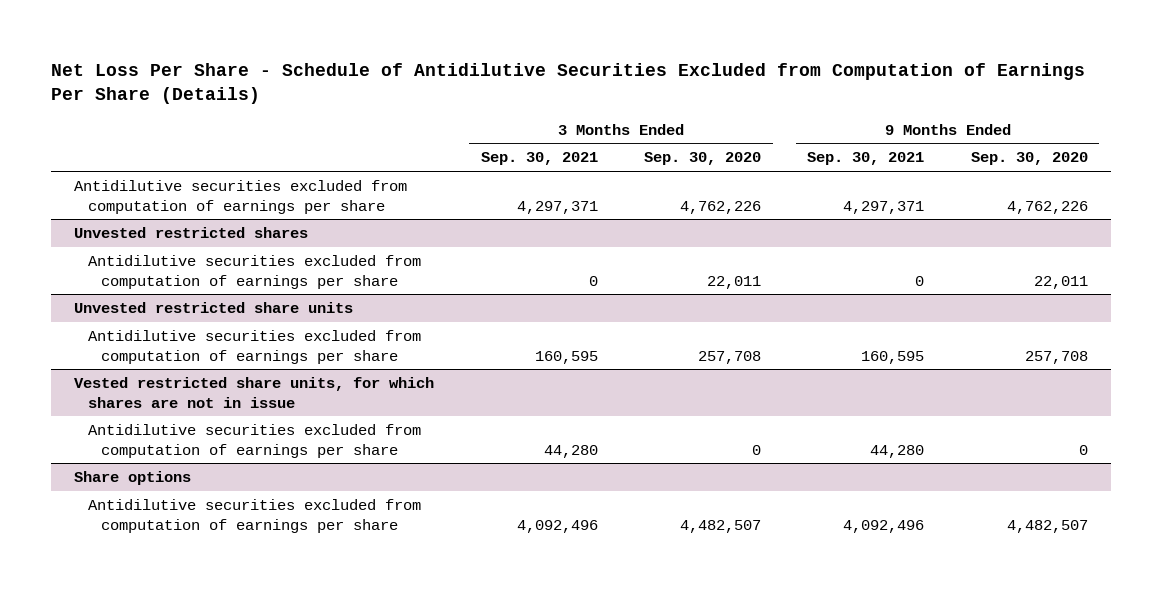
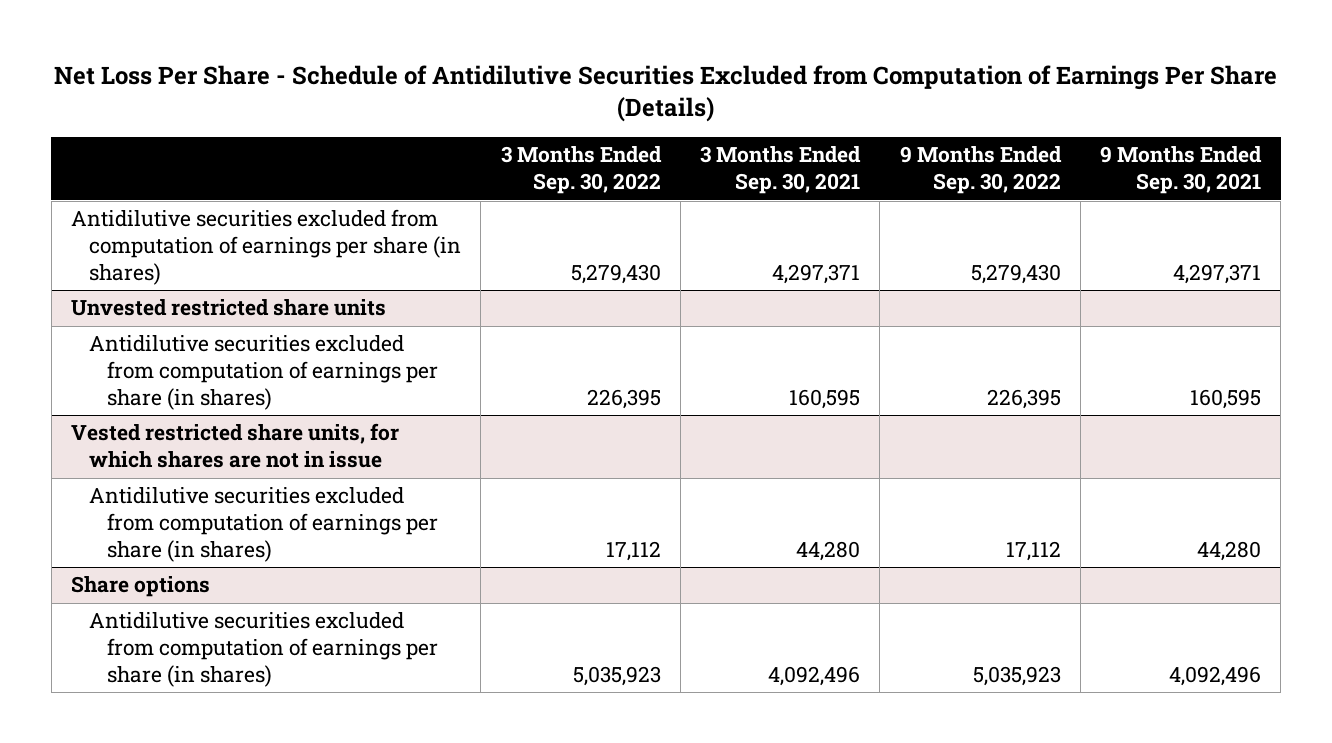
- | 3 Months Ended Sep. 30, 2021 | 3 Months Ended Sep. 30, 2020 | 9 Months Ended Sep. 30, 2021 | 9 Months Ended Sep. 30, 2020
+ | 3 Months Ended Sep. 30, 2022 | 3 Months Ended Sep. 30, 2021 | 9 Months Ended Sep. 30, 2022 | 9 Months Ended Sep. 30, 2021
- Antidilutive securities excluded from computation of earnings per share | 4,297,371 | 4,762,226 | 4,297,371 | 4,762,226
- Unvested restricted shares
- Antidilutive securities excluded from computation of earnings per share | 0 | 22,011 | 0 | 22,011
+ Antidilutive securities excluded from computation of earnings per share (in shares) | 5,279,430 | 4,297,371 | 5,279,430 | 4,297,371
@ Unvested restricted share units
- Antidilutive securities excluded from computation of earnings per share | 160,595 | 257,708 | 160,595 | 257,708
+ Antidilutive securities excluded from computation of earnings per share (in shares) | 226,395 | 160,595 | 226,395 | 160,595
@ Vested restricted share units, for which shares are not in issue
- Antidilutive securities excluded from computation of earnings per share | 44,280 | 0 | 44,280 | 0
+ Antidilutive securities excluded from computation of earnings per share (in shares) | 17,112 | 44,280 | 17,112 | 44,280
@ Share options
- Antidilutive securities excluded from computation of earnings per share | 4,092,496 | 4,482,507 | 4,092,496 | 4,482,507
+ Antidilutive securities excluded from computation of earnings per share (in shares) | 5,035,923 | 4,092,496 | 5,035,923 | 4,092,496

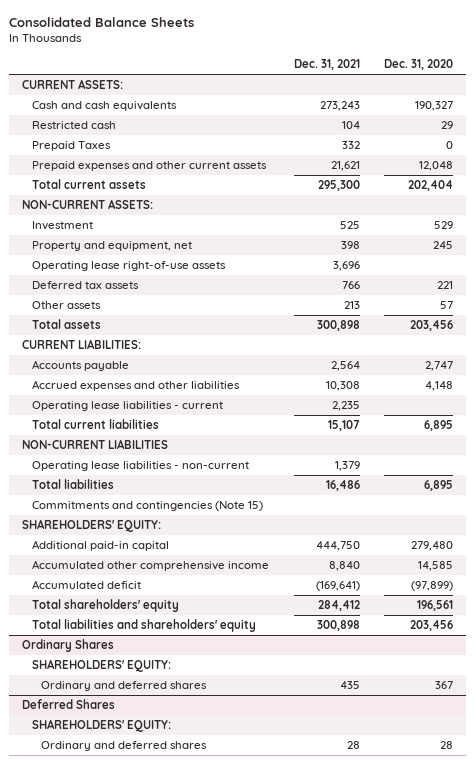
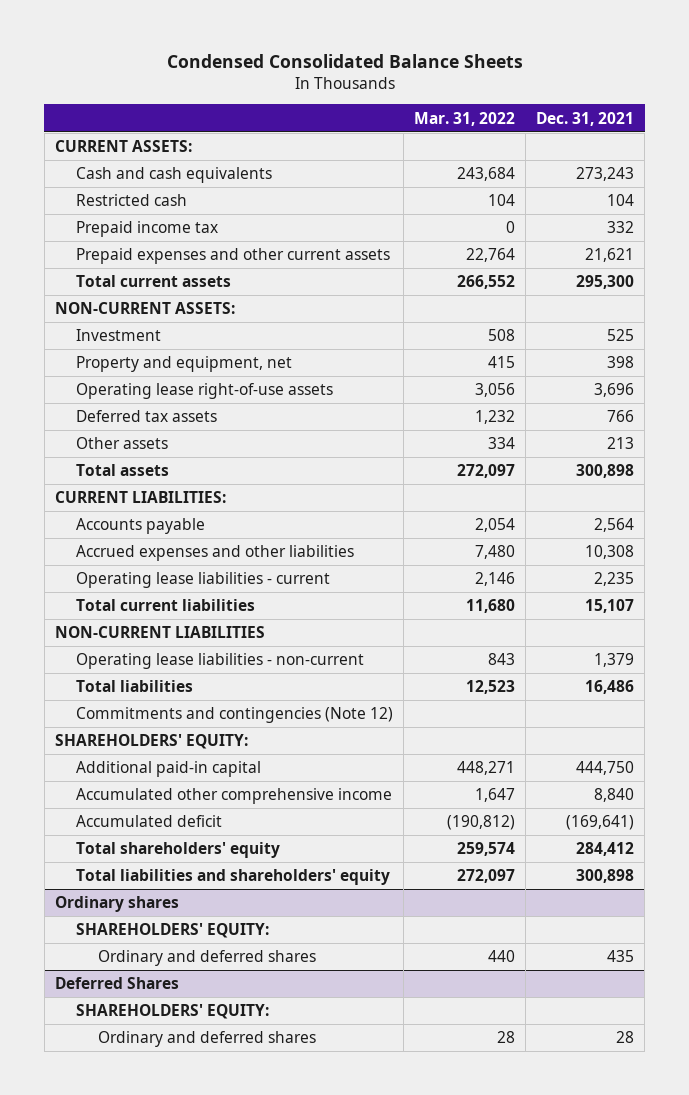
- Consolidated Balance Sheets
+ Condensed Consolidated Balance Sheets
- | Dec. 31, 2021 | Dec. 31, 2020
+ | Mar. 31, 2022 | Dec. 31, 2021
- Prepaid Taxes | 332 | 0
+ Prepaid income tax | 0 | 332
- Commitments and contingencies (Note 15)
+ Commitments and contingencies (Note 12)
- Ordinary Shares
+ Ordinary shares

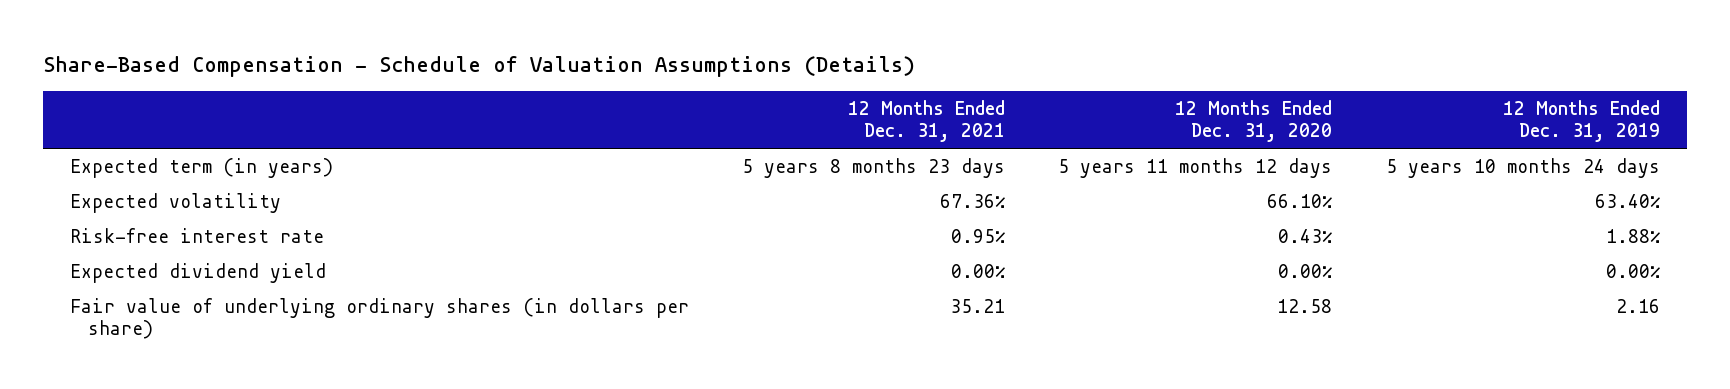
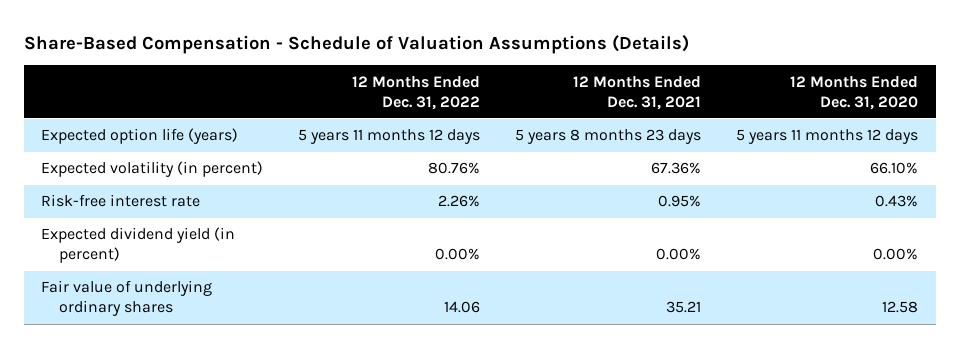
- | 12 Months Ended Dec. 31, 2021 | 12 Months Ended Dec. 31, 2020 | 12 Months Ended Dec. 31, 2019
+ | 12 Months Ended Dec. 31, 2022 | 12 Months Ended Dec. 31, 2021 | 12 Months Ended Dec. 31, 2020
- Expected term (in years) | 5 years 8 months 23 days | 5 years 11 months 12 days | 5 years 10 months 24 days
- Expected volatility | 67.36% | 66.10% | 63.40%
+ Expected option life (years) | 5 years 11 months 12 days | 5 years 8 months 23 days | 5 years 11 months 12 days
+ Expected volatility (in percent) | 80.76% | 67.36% | 66.10%
- Expected dividend yield | 0.00% | 0.00% | 0.00%
- Fair value of underlying ordinary shares (in dollars per share) | 35.21 | 12.58 | 2.16
+ Expected dividend yield (in percent) | 0.00% | 0.00% | 0.00%
+ Fair value of underlying ordinary shares | 14.06 | 35.21 | 12.58

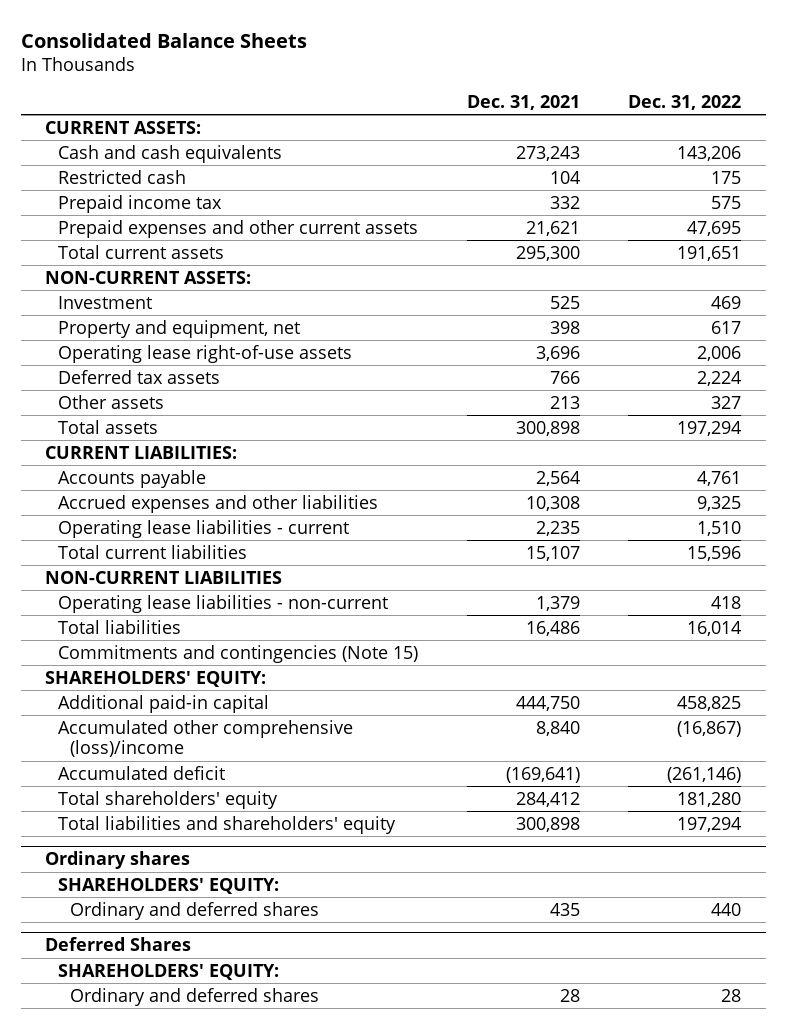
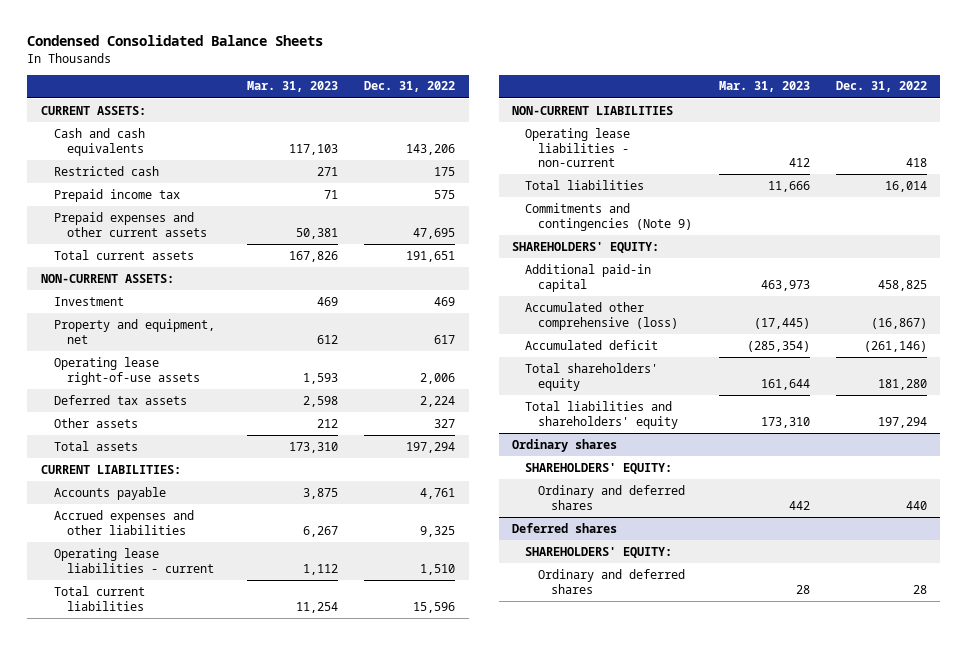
- Consolidated Balance Sheets
+ Condensed Consolidated Balance Sheets
- | Dec. 31, 2021 | Dec. 31, 2022
+ | Mar. 31, 2023 | Dec. 31, 2022
- Commitments and contingencies (Note 15)
+ Commitments and contingencies (Note 9)
- Accumulated other comprehensive (loss)/income | 8,840 | (16,867)
+ Accumulated other comprehensive (loss) | (17,445) | (16,867)
- Deferred Shares
+ Deferred shares

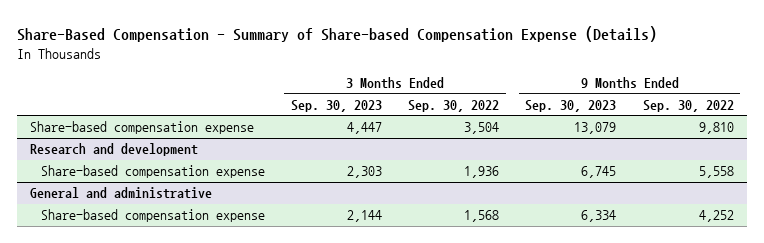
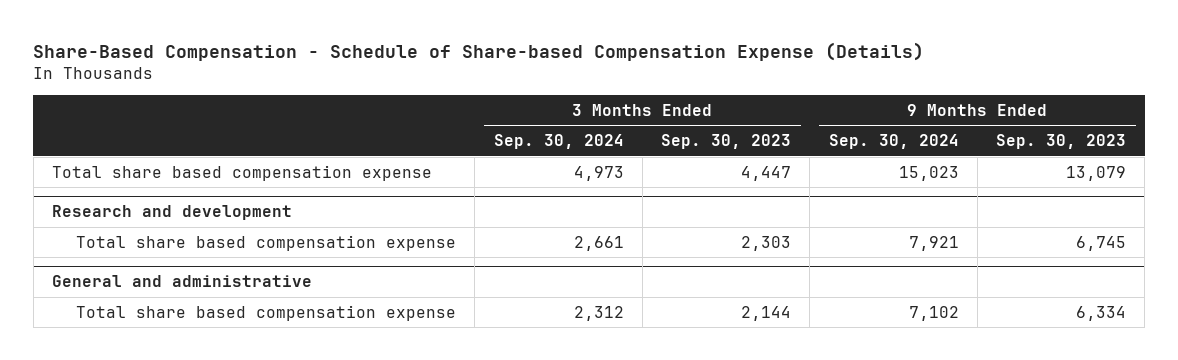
- Share-Based Compensation - Summary of Share-based Compensation Expense (Details)
+ Share-Based Compensation - Schedule of Share-based Compensation Expense (Details)
- | 3 Months Ended Sep. 30, 2023 | 3 Months Ended Sep. 30, 2022 | 9 Months Ended Sep. 30, 2023 | 9 Months Ended Sep. 30, 2022
+ | 3 Months Ended Sep. 30, 2024 | 3 Months Ended Sep. 30, 2023 | 9 Months Ended Sep. 30, 2024 | 9 Months Ended Sep. 30, 2023
- Share-based compensation expense | 4,447 | 3,504 | 13,079 | 9,810
+ Total share based compensation expense | 4,973 | 4,447 | 15,023 | 13,079
@ Research and development
- Share-based compensation expense | 2,303 | 1,936 | 6,745 | 5,558
+ Total share based compensation expense | 2,661 | 2,303 | 7,921 | 6,745
@ General and administrative
- Share-based compensation expense | 2,144 | 1,568 | 6,334 | 4,252
+ Total share based compensation expense | 2,312 | 2,144 | 7,102 | 6,334

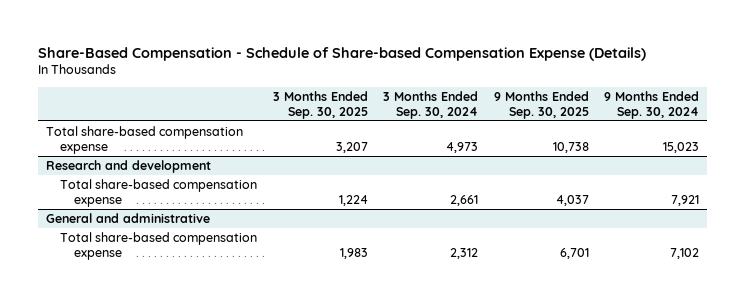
- | 3 Months Ended Sep. 30, 2024 | 3 Months Ended Sep. 30, 2023 | 9 Months Ended Sep. 30, 2024 | 9 Months Ended Sep. 30, 2023
+ | 3 Months Ended Sep. 30, 2025 | 3 Months Ended Sep. 30, 2024 | 9 Months Ended Sep. 30, 2025 | 9 Months Ended Sep. 30, 2024
- Total share based compensation expense | 4,973 | 4,447 | 15,023 | 13,079
+ Total share-based compensation expense | 3,207 | 4,973 | 10,738 | 15,023
@ Research and development
- Total share based compensation expense | 2,661 | 2,303 | 7,921 | 6,745
+ Total share-based compensation expense | 1,224 | 2,661 | 4,037 | 7,921
@ General and administrative
- Total share based compensation expense | 2,312 | 2,144 | 7,102 | 6,334
+ Total share-based compensation expense | 1,983 | 2,312 | 6,701 | 7,102

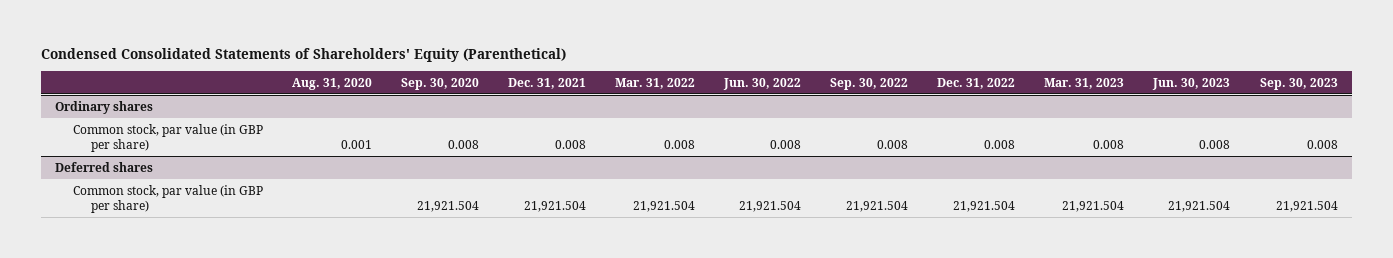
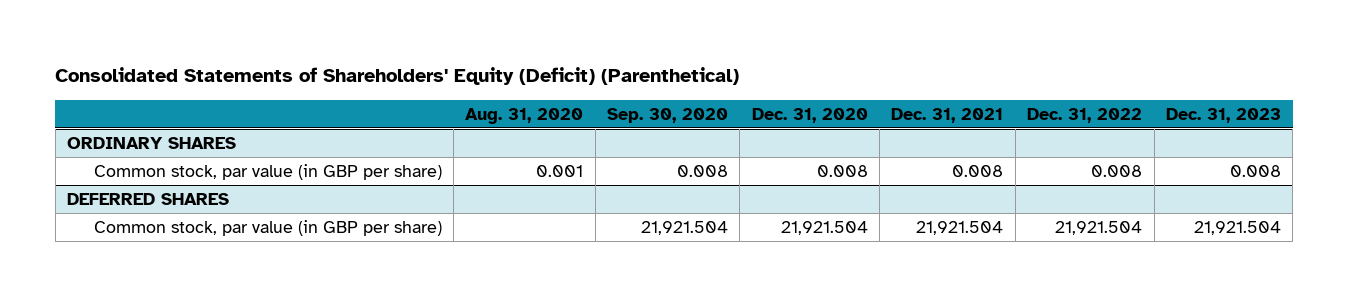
- Condensed Consolidated Statements of Shareholders' Equity (Parenthetical)
+ Consolidated Statements of Shareholders' Equity (Deficit) (Parenthetical)
- | Aug. 31, 2020 | Sep. 30, 2020 | Dec. 31, 2021 | Mar. 31, 2022 | Jun. 30, 2022 | Sep. 30, 2022 | Dec. 31, 2022 | Mar. 31, 2023 | Jun. 30, 2023 | Sep. 30, 2023
+ | Aug. 31, 2020 | Sep. 30, 2020 | Dec. 31, 2020 | Dec. 31, 2021 | Dec. 31, 2022 | Dec. 31, 2023
- Ordinary shares
+ ORDINARY SHARES
- Deferred shares
+ DEFERRED SHARES

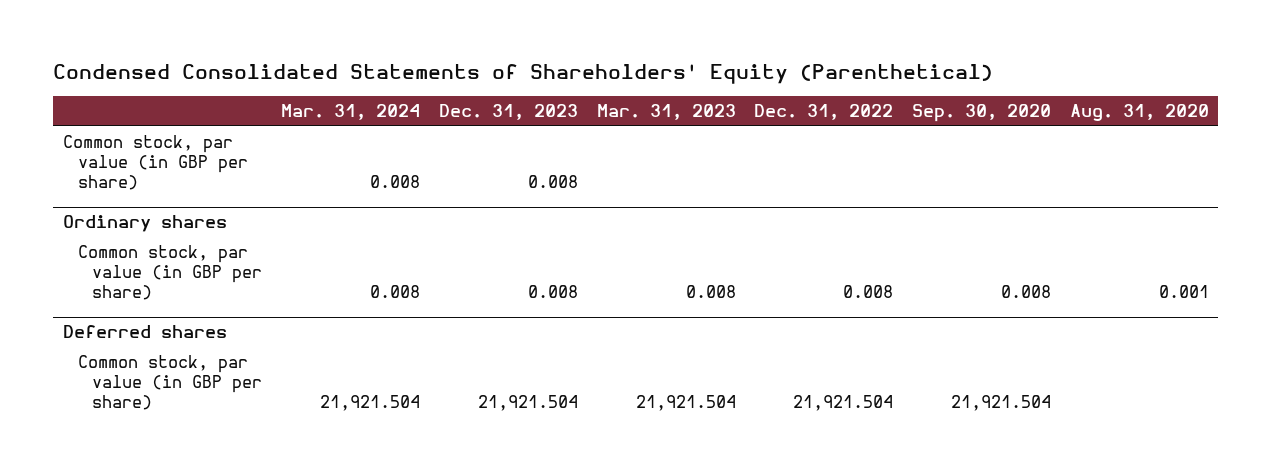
- Consolidated Statements of Shareholders' Equity (Deficit) (Parenthetical)
+ Condensed Consolidated Statements of Shareholders' Equity (Parenthetical)
- | Aug. 31, 2020 | Sep. 30, 2020 | Dec. 31, 2020 | Dec. 31, 2021 | Dec. 31, 2022 | Dec. 31, 2023
+ | Mar. 31, 2024 | Dec. 31, 2023 | Mar. 31, 2023 | Dec. 31, 2022 | Sep. 30, 2020 | Aug. 31, 2020
- ORDINARY SHARES
+ Common stock, par value (in GBP per share) | 0.008 | 0.008 | | | |
+ Ordinary shares
- DEFERRED SHARES
+ Deferred shares

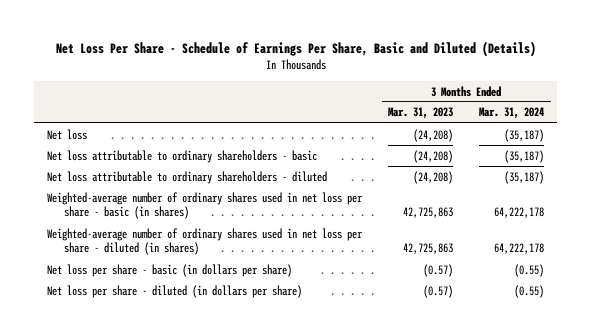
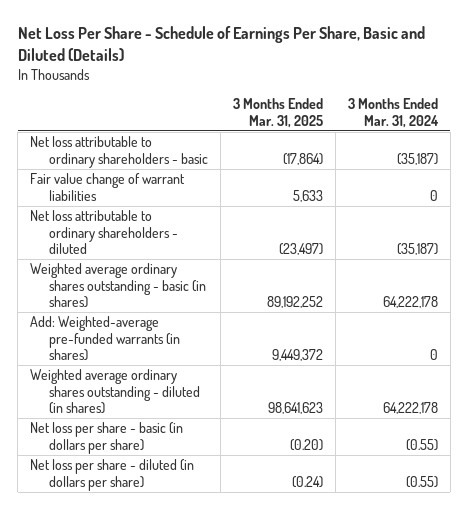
- | 3 Months Ended Mar. 31, 2023 | 3 Months Ended Mar. 31, 2024
+ | 3 Months Ended Mar. 31, 2025 | 3 Months Ended Mar. 31, 2024
- Net loss | (24,208) | (35,187)
+ Fair value change of warrant liabilities | 5,633 | 0
- Weighted-average number of ordinary shares used in net loss per share - basic (in shares) | 42,725,863 | 64,222,178
- Weighted-average number of ordinary shares used in net loss per share - diluted (in shares) | 42,725,863 | 64,222,178
+ Weighted average ordinary shares outstanding - basic (in shares) | 89,192,252 | 64,222,178
+ Add: Weighted-average pre-funded warrants (in shares) | 9,449,372 | 0
+ Weighted average ordinary shares outstanding - diluted (in shares) | 98,641,623 | 64,222,178

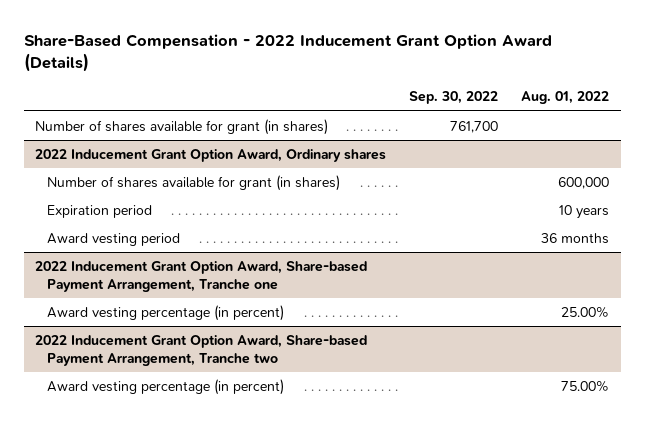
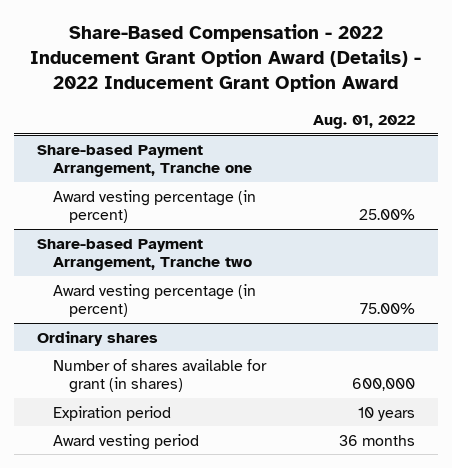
- Share-Based Compensation - 2022 Inducement Grant Option Award (Details)
+ Share-Based Compensation - 2022 Inducement Grant Option Award (Details) - 2022 Inducement Grant Option Award
- | Sep. 30, 2022 | Aug. 01, 2022
+ | Aug. 01, 2022
- Number of shares available for grant (in shares) | 761,700 |
- 2022 Inducement Grant Option Award, Ordinary shares
+ Share-based Payment Arrangement, Tranche one
+ Award vesting percentage (in percent) | 25.00%
+ Share-based Payment Arrangement, Tranche two
+ Award vesting percentage (in percent) | 75.00%
+ Ordinary shares
- 2022 Inducement Grant Option Award, Share-based Payment Arrangement, Tranche one
- Award vesting percentage (in percent) | | 25.00%
- 2022 Inducement Grant Option Award, Share-based Payment Arrangement, Tranche two
- Award vesting percentage (in percent) | | 75.00%

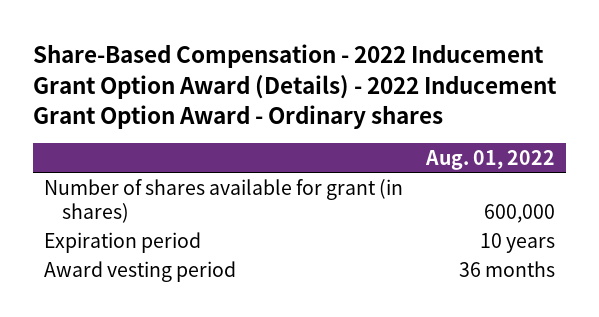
- Share-Based Compensation - 2022 Inducement Grant Option Award (Details) - 2022 Inducement Grant Option Award
+ Share-Based Compensation - 2022 Inducement Grant Option Award (Details) - 2022 Inducement Grant Option Award - Ordinary shares
- Share-based Payment Arrangement, Tranche one
- Award vesting percentage (in percent) | 25.00%
- Share-based Payment Arrangement, Tranche two
- Award vesting percentage (in percent) | 75.00%
- Ordinary shares

